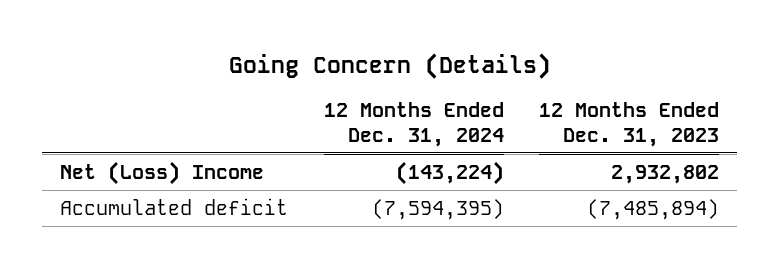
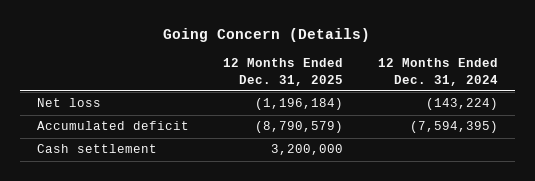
- | 12 Months Ended Dec. 31, 2024 | 12 Months Ended Dec. 31, 2023
+ | 12 Months Ended Dec. 31, 2025 | 12 Months Ended Dec. 31, 2024
- Net (Loss) Income | (143,224) | 2,932,802
+ Net loss | (1,196,184) | (143,224)
+ Cash settlement | 3,200,000 |

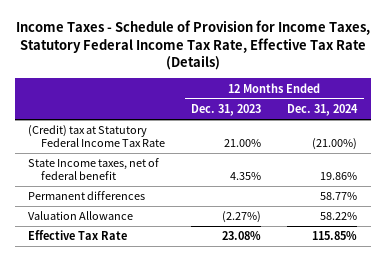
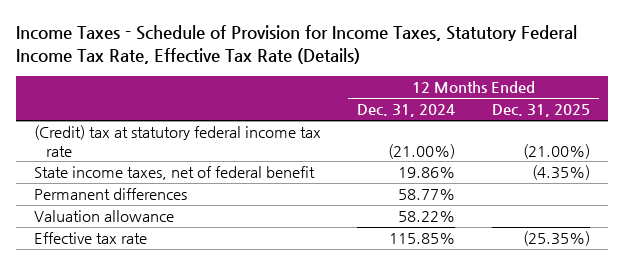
- | 12 Months Ended Dec. 31, 2023 | 12 Months Ended Dec. 31, 2024
+ | 12 Months Ended Dec. 31, 2024 | 12 Months Ended Dec. 31, 2025
- (Credit) tax at Statutory Federal Income Tax Rate | 21.00% | (21.00%)
- State Income taxes, net of federal benefit | 4.35% | 19.86%
+ (Credit) tax at statutory federal income tax rate | (21.00%) | (21.00%)
+ State income taxes, net of federal benefit | 19.86% | (4.35%)
- Valuation Allowance | (2.27%) | 58.22%
- Effective Tax Rate | 23.08% | 115.85%
+ Valuation allowance | 58.22% |
+ Effective tax rate | 115.85% | (25.35%)

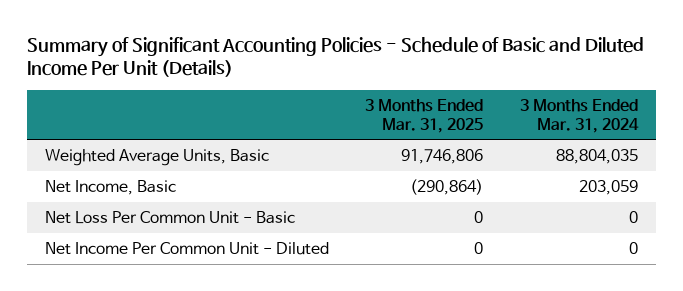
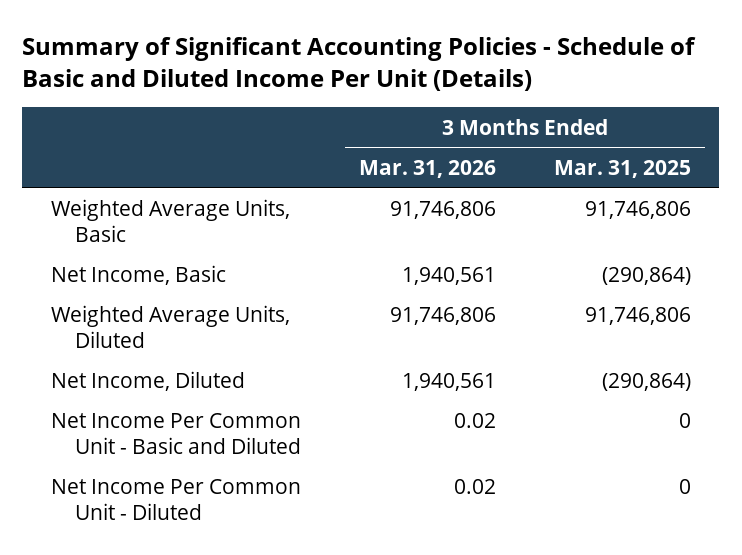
- | 3 Months Ended Mar. 31, 2025 | 3 Months Ended Mar. 31, 2024
+ | 3 Months Ended Mar. 31, 2026 | 3 Months Ended Mar. 31, 2025
- Net Loss Per Common Unit - Basic | 0 | 0
+ Weighted Average Units, Diluted | 91,746,806 | 91,746,806
+ Net Income, Diluted | 1,940,561 | (290,864)
+ Net Income Per Common Unit - Basic and Diluted | 0.02 | 0

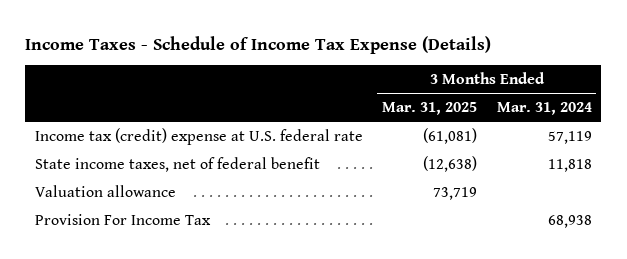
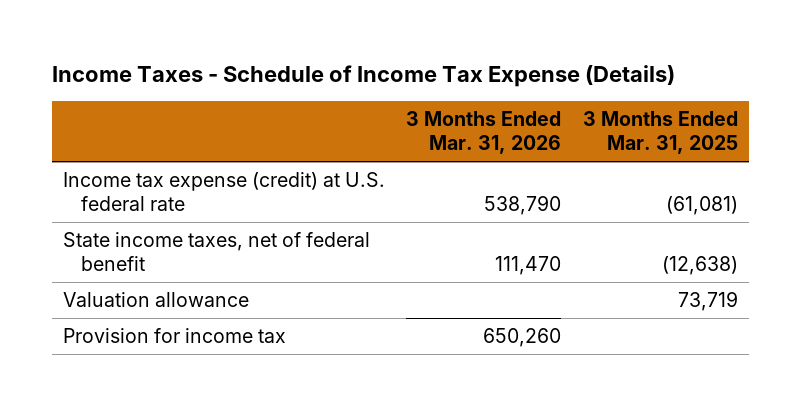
- | 3 Months Ended Mar. 31, 2025 | 3 Months Ended Mar. 31, 2024
+ | 3 Months Ended Mar. 31, 2026 | 3 Months Ended Mar. 31, 2025
- Income tax (credit) expense at U.S. federal rate | (61,081) | 57,119
+ Income tax expense (credit) at U.S. federal rate | 538,790 | (61,081)
- Provision For Income Tax | | 68,938
+ Provision for income tax | 650,260 |

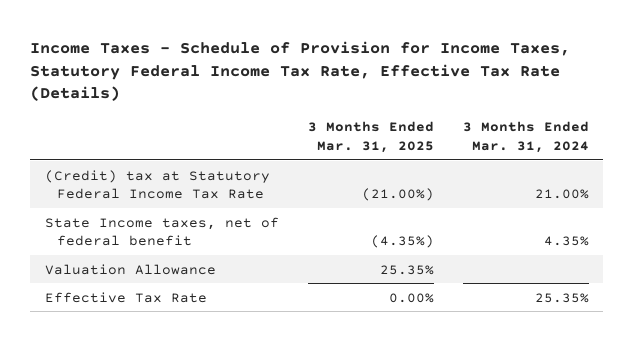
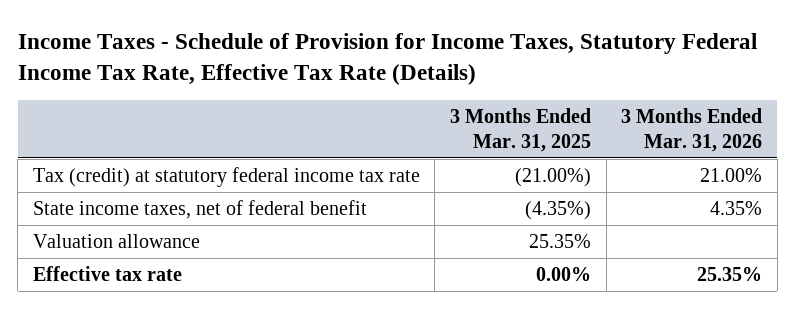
- | 3 Months Ended Mar. 31, 2025 | 3 Months Ended Mar. 31, 2024
+ | 3 Months Ended Mar. 31, 2025 | 3 Months Ended Mar. 31, 2026
- (Credit) tax at Statutory Federal Income Tax Rate | (21.00%) | 21.00%
- State Income taxes, net of federal benefit | (4.35%) | 4.35%
- Valuation Allowance | 25.35% |
- Effective Tax Rate | 0.00% | 25.35%
+ Tax (credit) at statutory federal income tax rate | (21.00%) | 21.00%
+ State income taxes, net of federal benefit | (4.35%) | 4.35%
+ Valuation allowance | 25.35% |
+ Effective tax rate | 0.00% | 25.35%

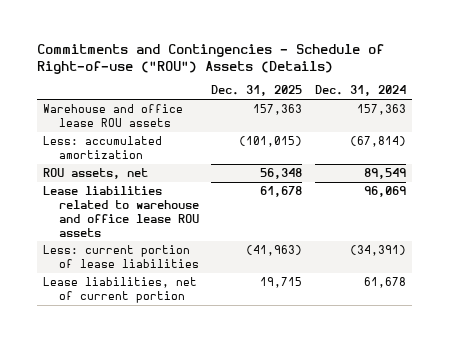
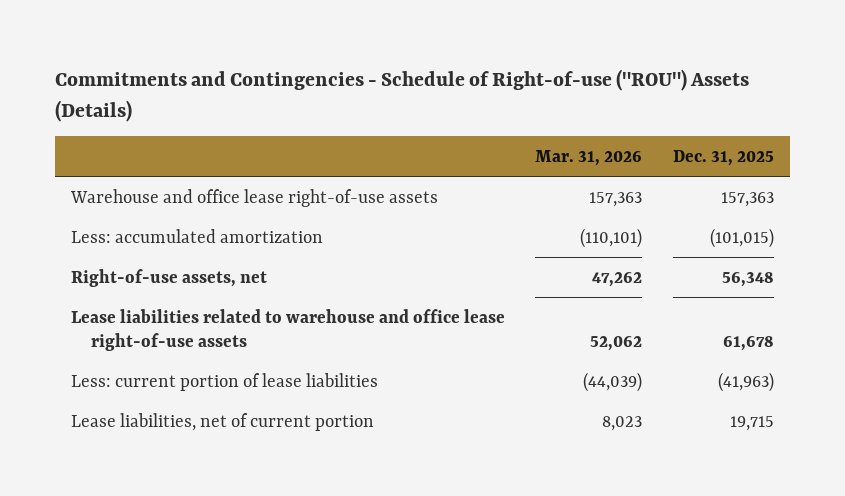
- | Dec. 31, 2025 | Dec. 31, 2024
+ | Mar. 31, 2026 | Dec. 31, 2025
- Warehouse and office lease ROU assets | 157,363 | 157,363
+ Warehouse and office lease right-of-use assets | 157,363 | 157,363
- ROU assets, net | 56,348 | 89,549
- Lease liabilities related to warehouse and office lease ROU assets | 61,678 | 96,069
+ Right-of-use assets, net | 47,262 | 56,348
+ Lease liabilities related to warehouse and office lease right-of-use assets | 52,062 | 61,678

